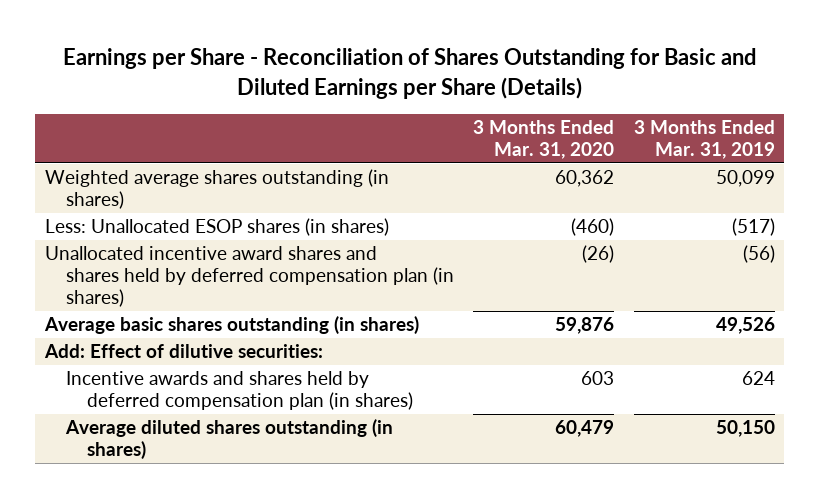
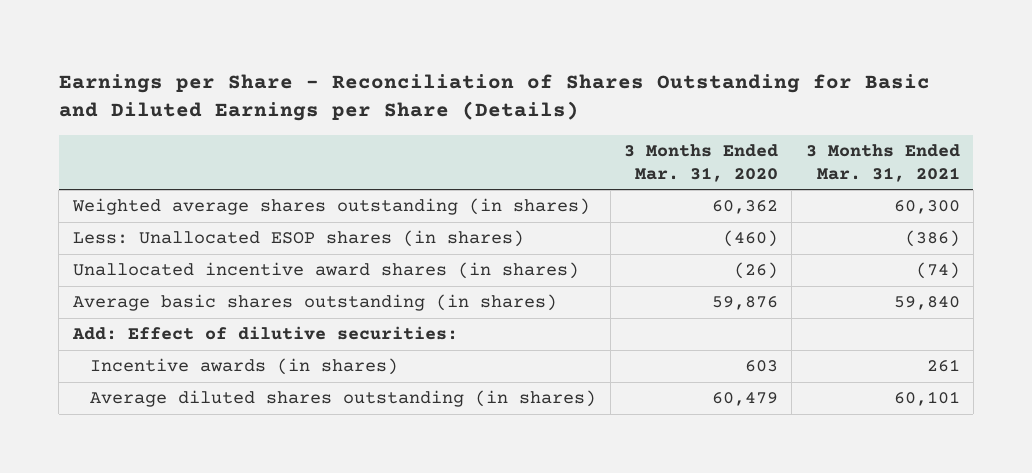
- | 3 Months Ended Mar. 31, 2020 | 3 Months Ended Mar. 31, 2019
+ | 3 Months Ended Mar. 31, 2020 | 3 Months Ended Mar. 31, 2021
- Unallocated incentive award shares and shares held by deferred compensation plan (in shares) | (26) | (56)
+ Unallocated incentive award shares (in shares) | (26) | (74)
- Incentive awards and shares held by deferred compensation plan (in shares) | 603 | 624
+ Incentive awards (in shares) | 603 | 261

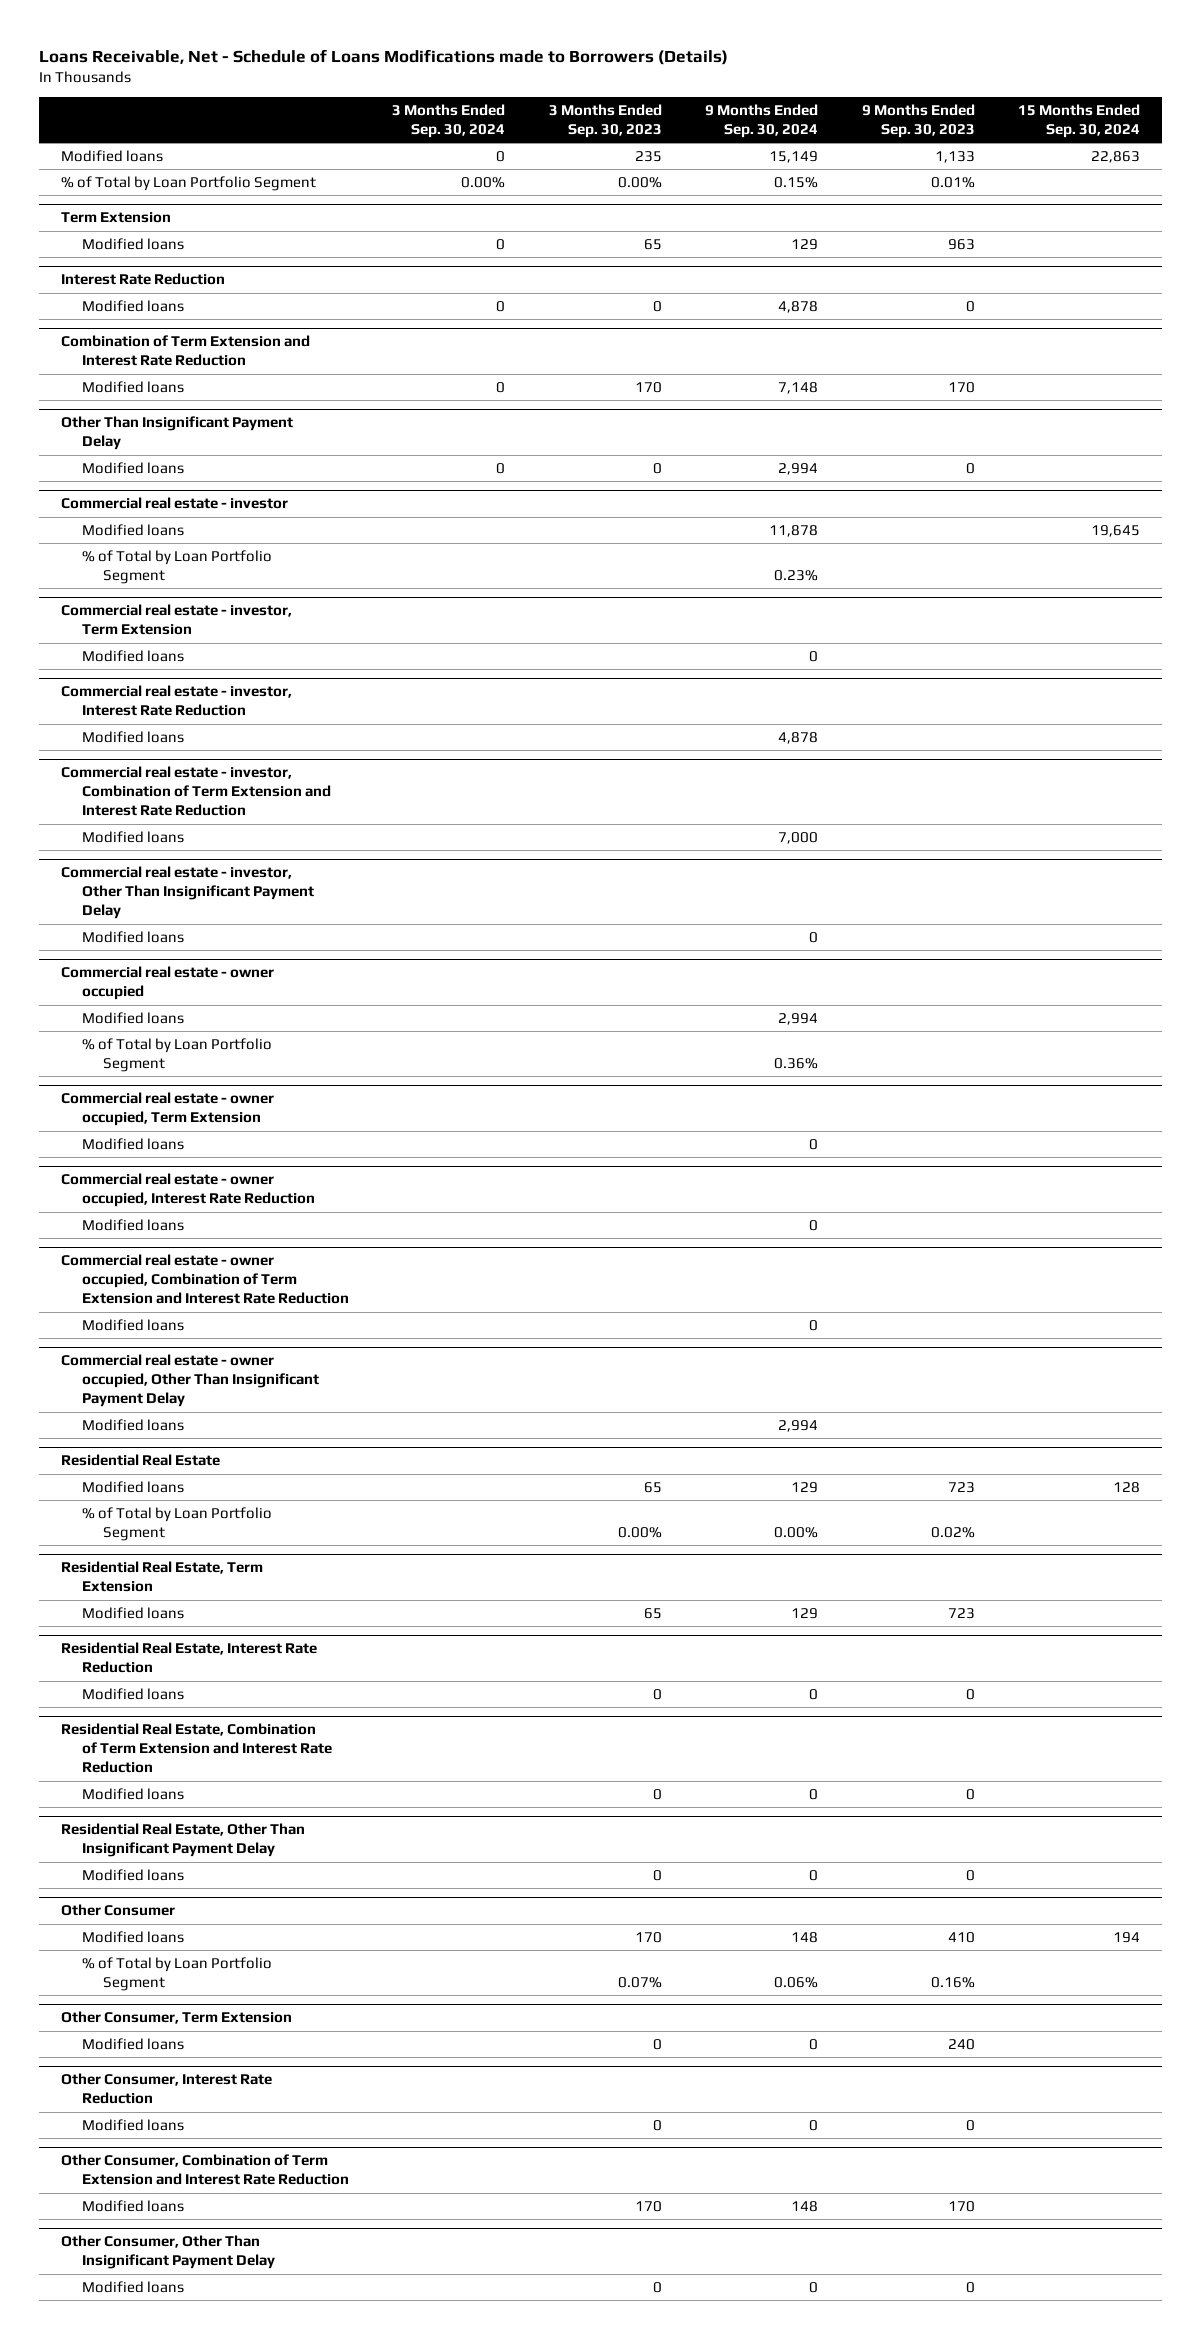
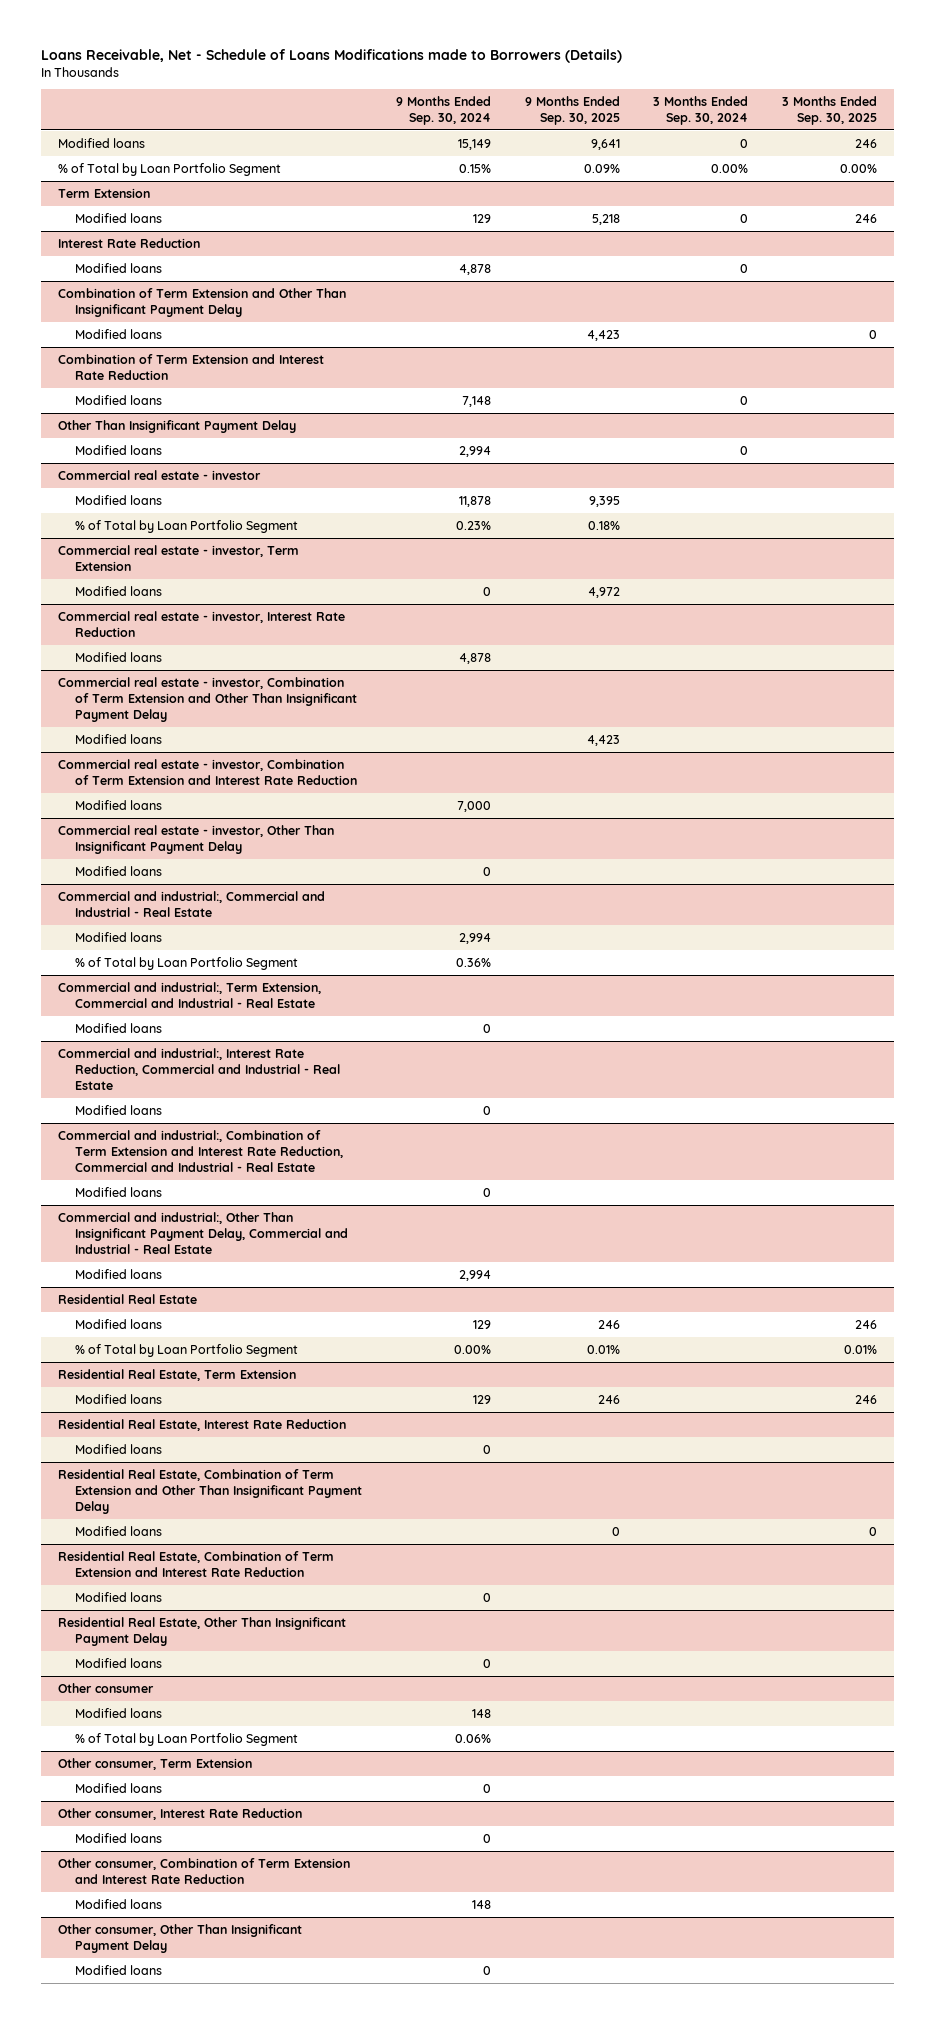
- | 3 Months Ended Sep. 30, 2024 | 3 Months Ended Sep. 30, 2023 | 9 Months Ended Sep. 30, 2024 | 9 Months Ended Sep. 30, 2023 | 15 Months Ended Sep. 30, 2024
+ | 9 Months Ended Sep. 30, 2024 | 9 Months Ended Sep. 30, 2025 | 3 Months Ended Sep. 30, 2024 | 3 Months Ended Sep. 30, 2025
+ Combination of Term Extension and Other Than Insignificant Payment Delay
+ Modified loans | | 4,423 | | 0
+ Commercial real estate - investor, Combination of Term Extension and Other Than Insignificant Payment Delay
+ Modified loans | | 4,423 | |
- Commercial real estate - owner occupied
+ Commercial and industrial:, Commercial and Industrial - Real Estate
- Commercial real estate - owner occupied, Term Extension
+ Commercial and industrial:, Term Extension, Commercial and Industrial - Real Estate
- Commercial real estate - owner occupied, Interest Rate Reduction
+ Commercial and industrial:, Interest Rate Reduction, Commercial and Industrial - Real Estate
- Commercial real estate - owner occupied, Combination of Term Extension and Interest Rate Reduction
+ Commercial and industrial:, Combination of Term Extension and Interest Rate Reduction, Commercial and Industrial - Real Estate
- Commercial real estate - owner occupied, Other Than Insignificant Payment Delay
+ Commercial and industrial:, Other Than Insignificant Payment Delay, Commercial and Industrial - Real Estate
+ Residential Real Estate, Combination of Term Extension and Other Than Insignificant Payment Delay
+ Modified loans | | 0 | | 0
- Other Consumer
+ Other consumer
- Other Consumer, Term Extension
+ Other consumer, Term Extension
- Other Consumer, Interest Rate Reduction
+ Other consumer, Interest Rate Reduction
- Other Consumer, Combination of Term Extension and Interest Rate Reduction
+ Other consumer, Combination of Term Extension and Interest Rate Reduction
- Other Consumer, Other Than Insignificant Payment Delay
+ Other consumer, Other Than Insignificant Payment Delay

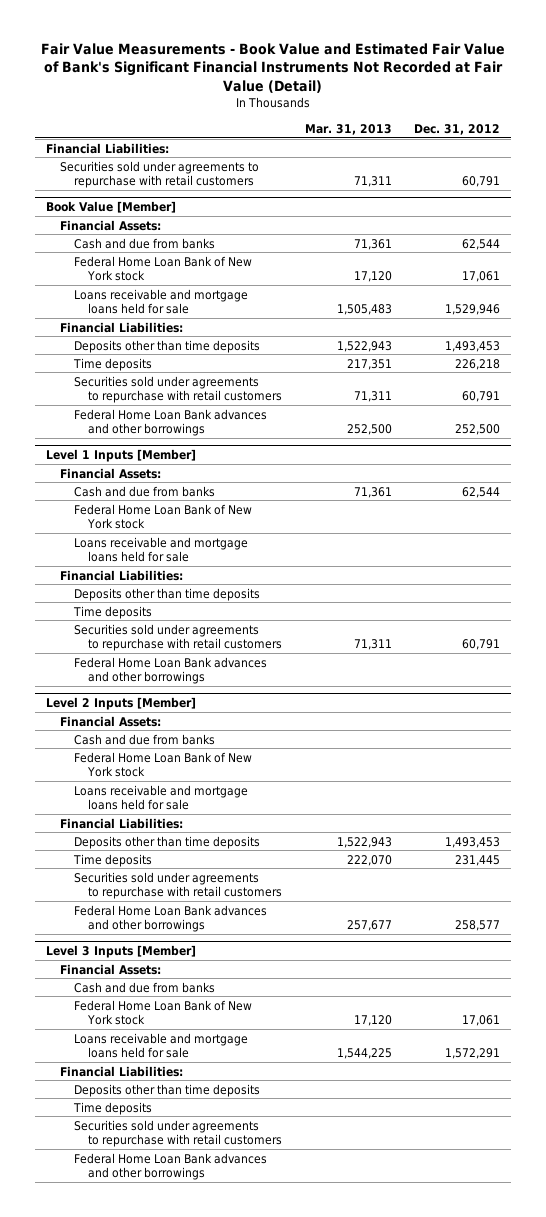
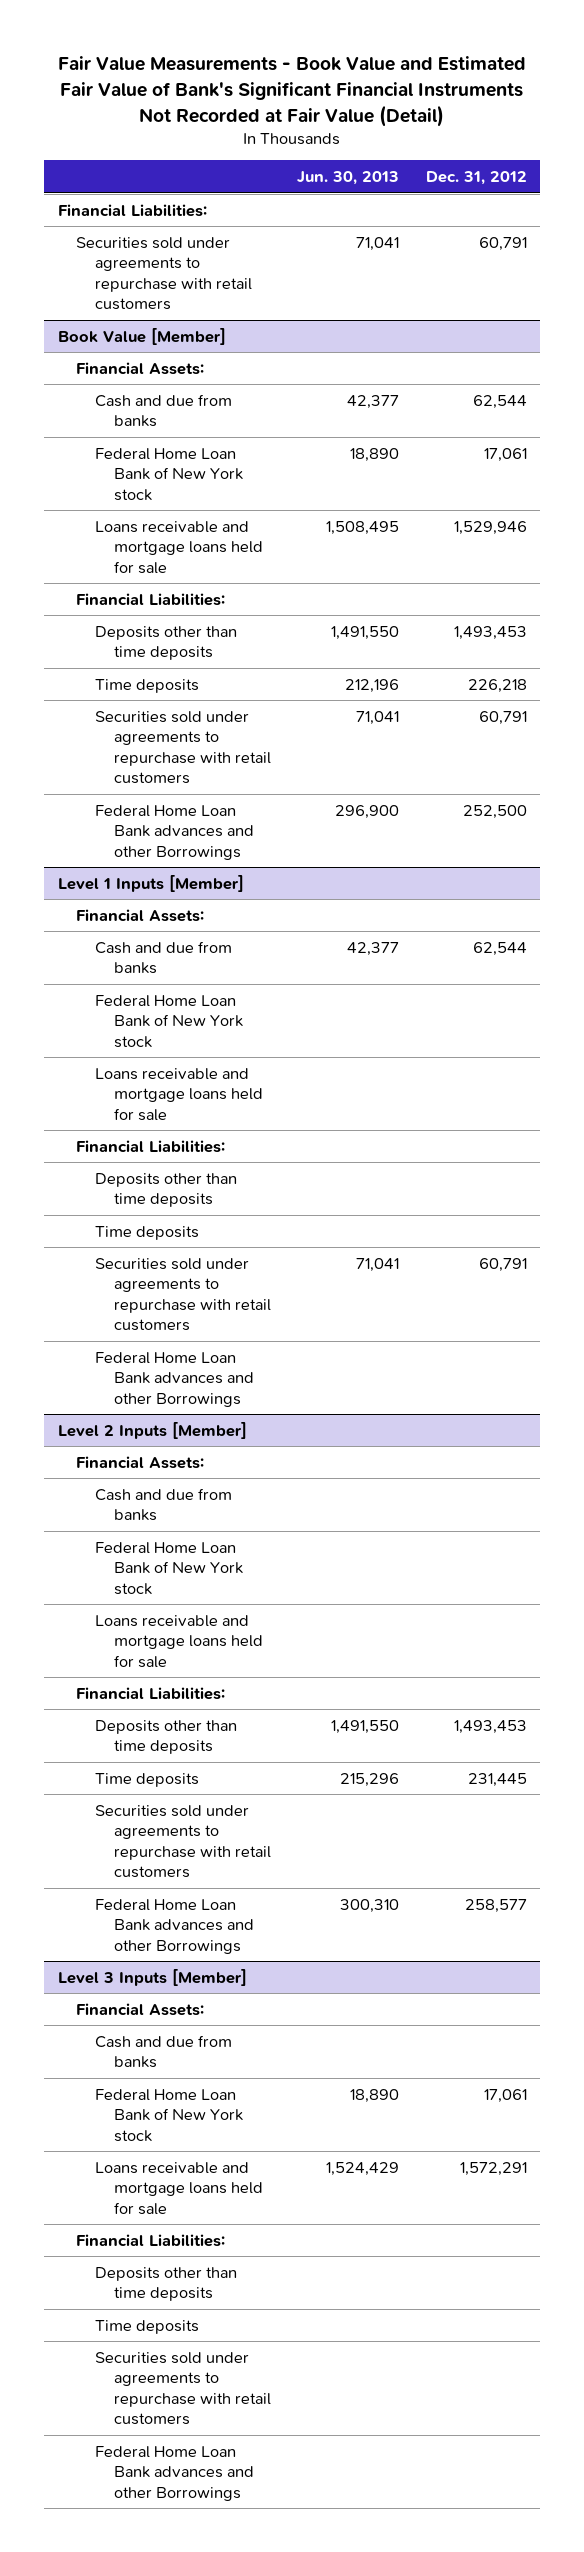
- | Mar. 31, 2013 | Dec. 31, 2012
+ | Jun. 30, 2013 | Dec. 31, 2012
@ Book Value [Member]
- Federal Home Loan Bank advances and other borrowings | 252,500 | 252,500
+ Federal Home Loan Bank advances and other Borrowings | 296,900 | 252,500
@ Level 1 Inputs [Member]
- Federal Home Loan Bank advances and other borrowings
+ Federal Home Loan Bank advances and other Borrowings
@ Level 2 Inputs [Member]
- Federal Home Loan Bank advances and other borrowings | 257,677 | 258,577
+ Federal Home Loan Bank advances and other Borrowings | 300,310 | 258,577
@ Level 3 Inputs [Member]
- Federal Home Loan Bank advances and other borrowings
+ Federal Home Loan Bank advances and other Borrowings

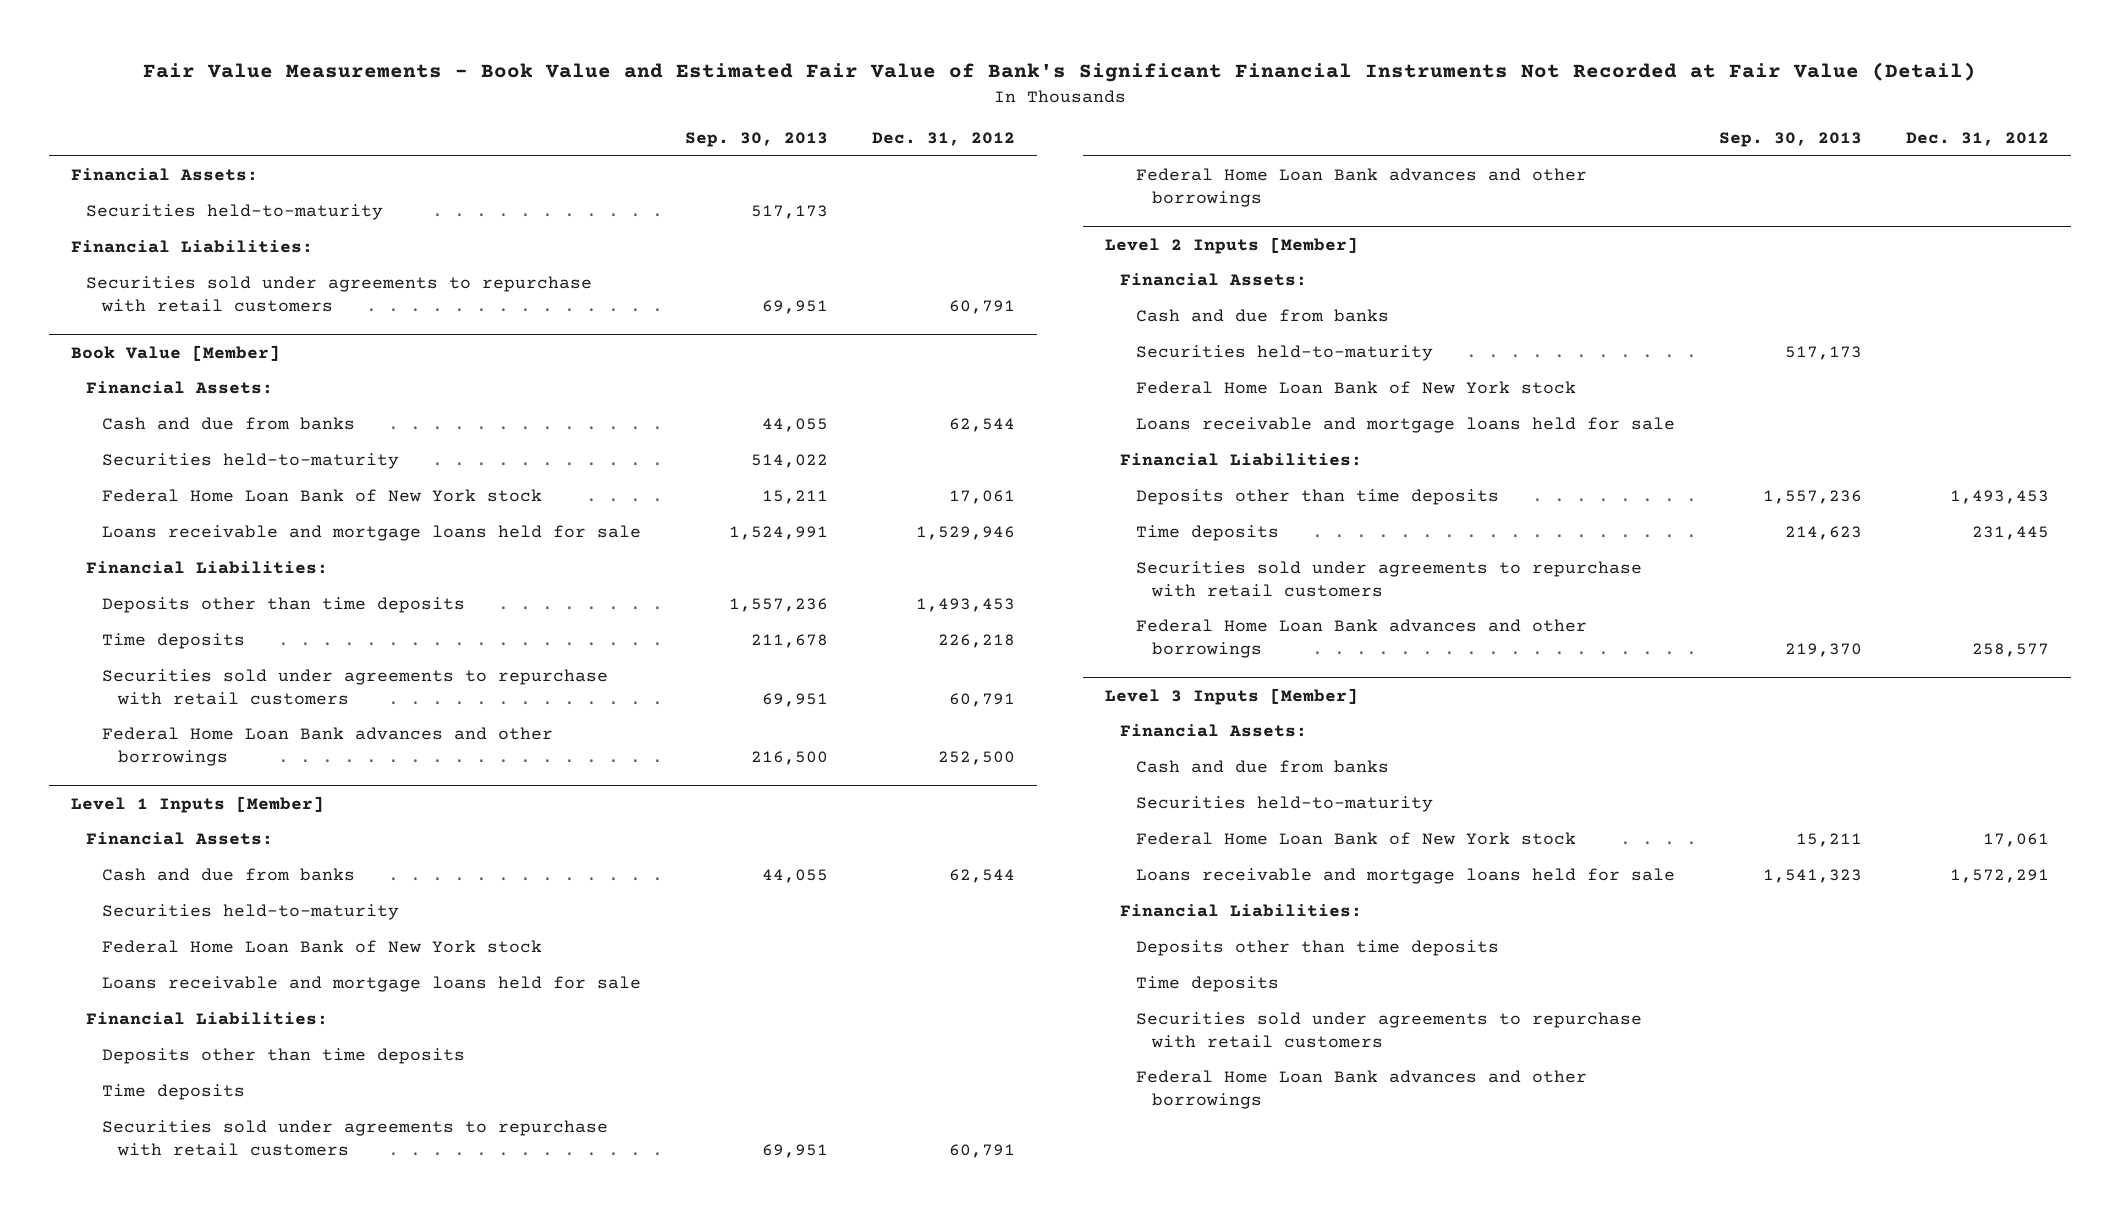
- | Jun. 30, 2013 | Dec. 31, 2012
+ | Sep. 30, 2013 | Dec. 31, 2012
+ Financial Assets:
+ Securities held-to-maturity | 517,173 |
@ Book Value [Member]
+ Securities held-to-maturity | 514,022 |
- Federal Home Loan Bank advances and other Borrowings | 296,900 | 252,500
+ Federal Home Loan Bank advances and other borrowings | 216,500 | 252,500
@ Level 1 Inputs [Member]
+ Securities held-to-maturity
- Federal Home Loan Bank advances and other Borrowings
+ Federal Home Loan Bank advances and other borrowings
@ Level 2 Inputs [Member]
+ Securities held-to-maturity | 517,173 |
- Federal Home Loan Bank advances and other Borrowings | 300,310 | 258,577
+ Federal Home Loan Bank advances and other borrowings | 219,370 | 258,577
@ Level 3 Inputs [Member]
+ Securities held-to-maturity
- Federal Home Loan Bank advances and other Borrowings
+ Federal Home Loan Bank advances and other borrowings

